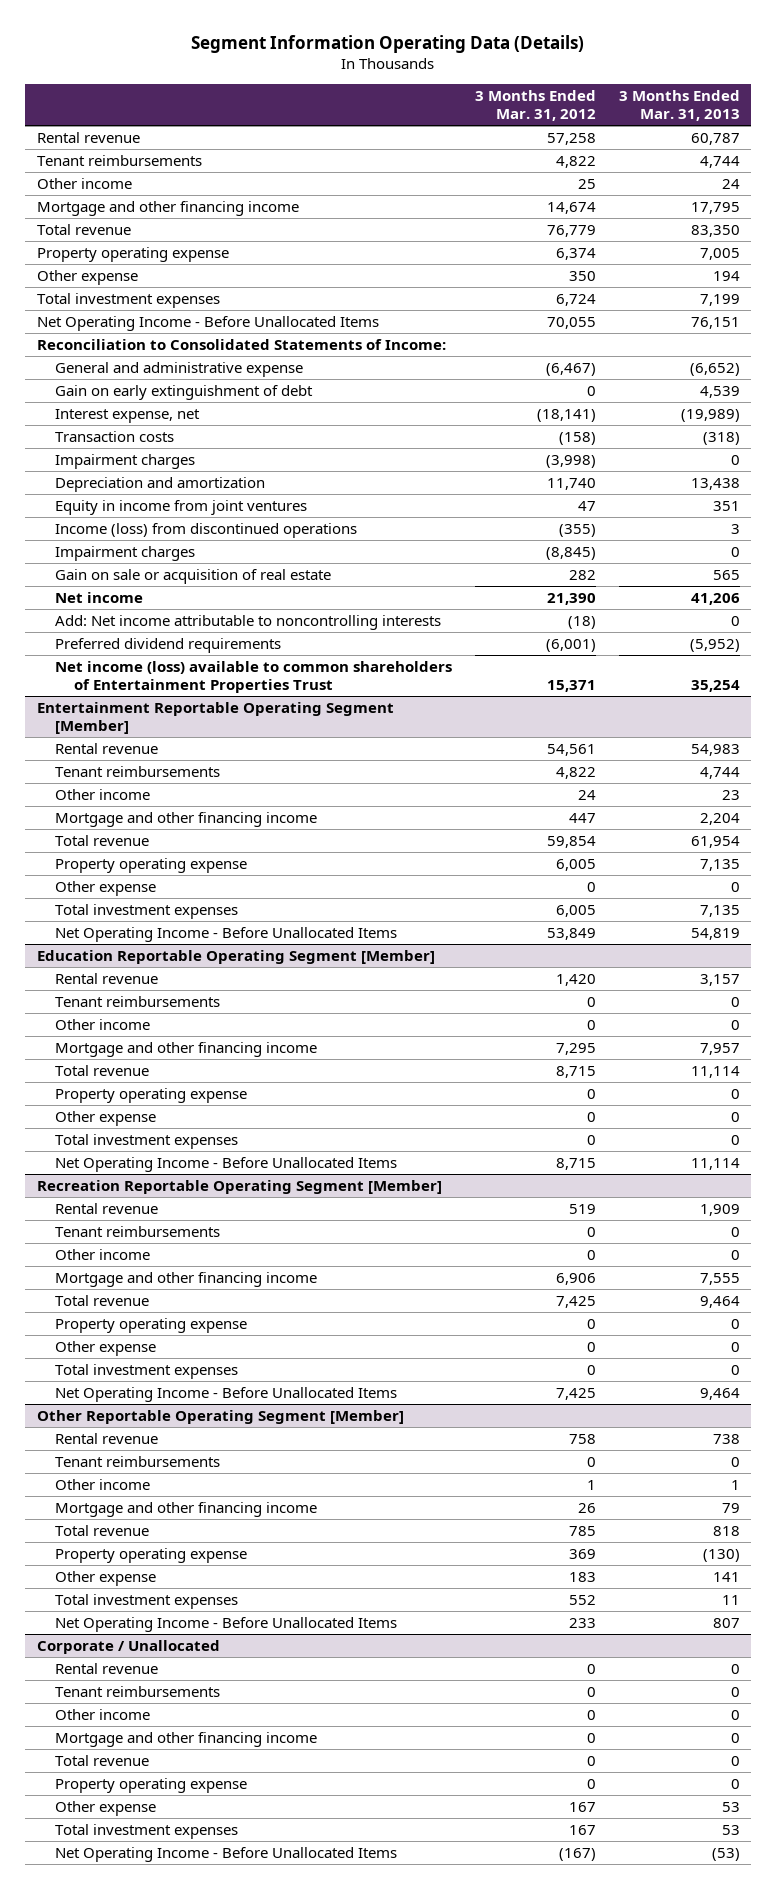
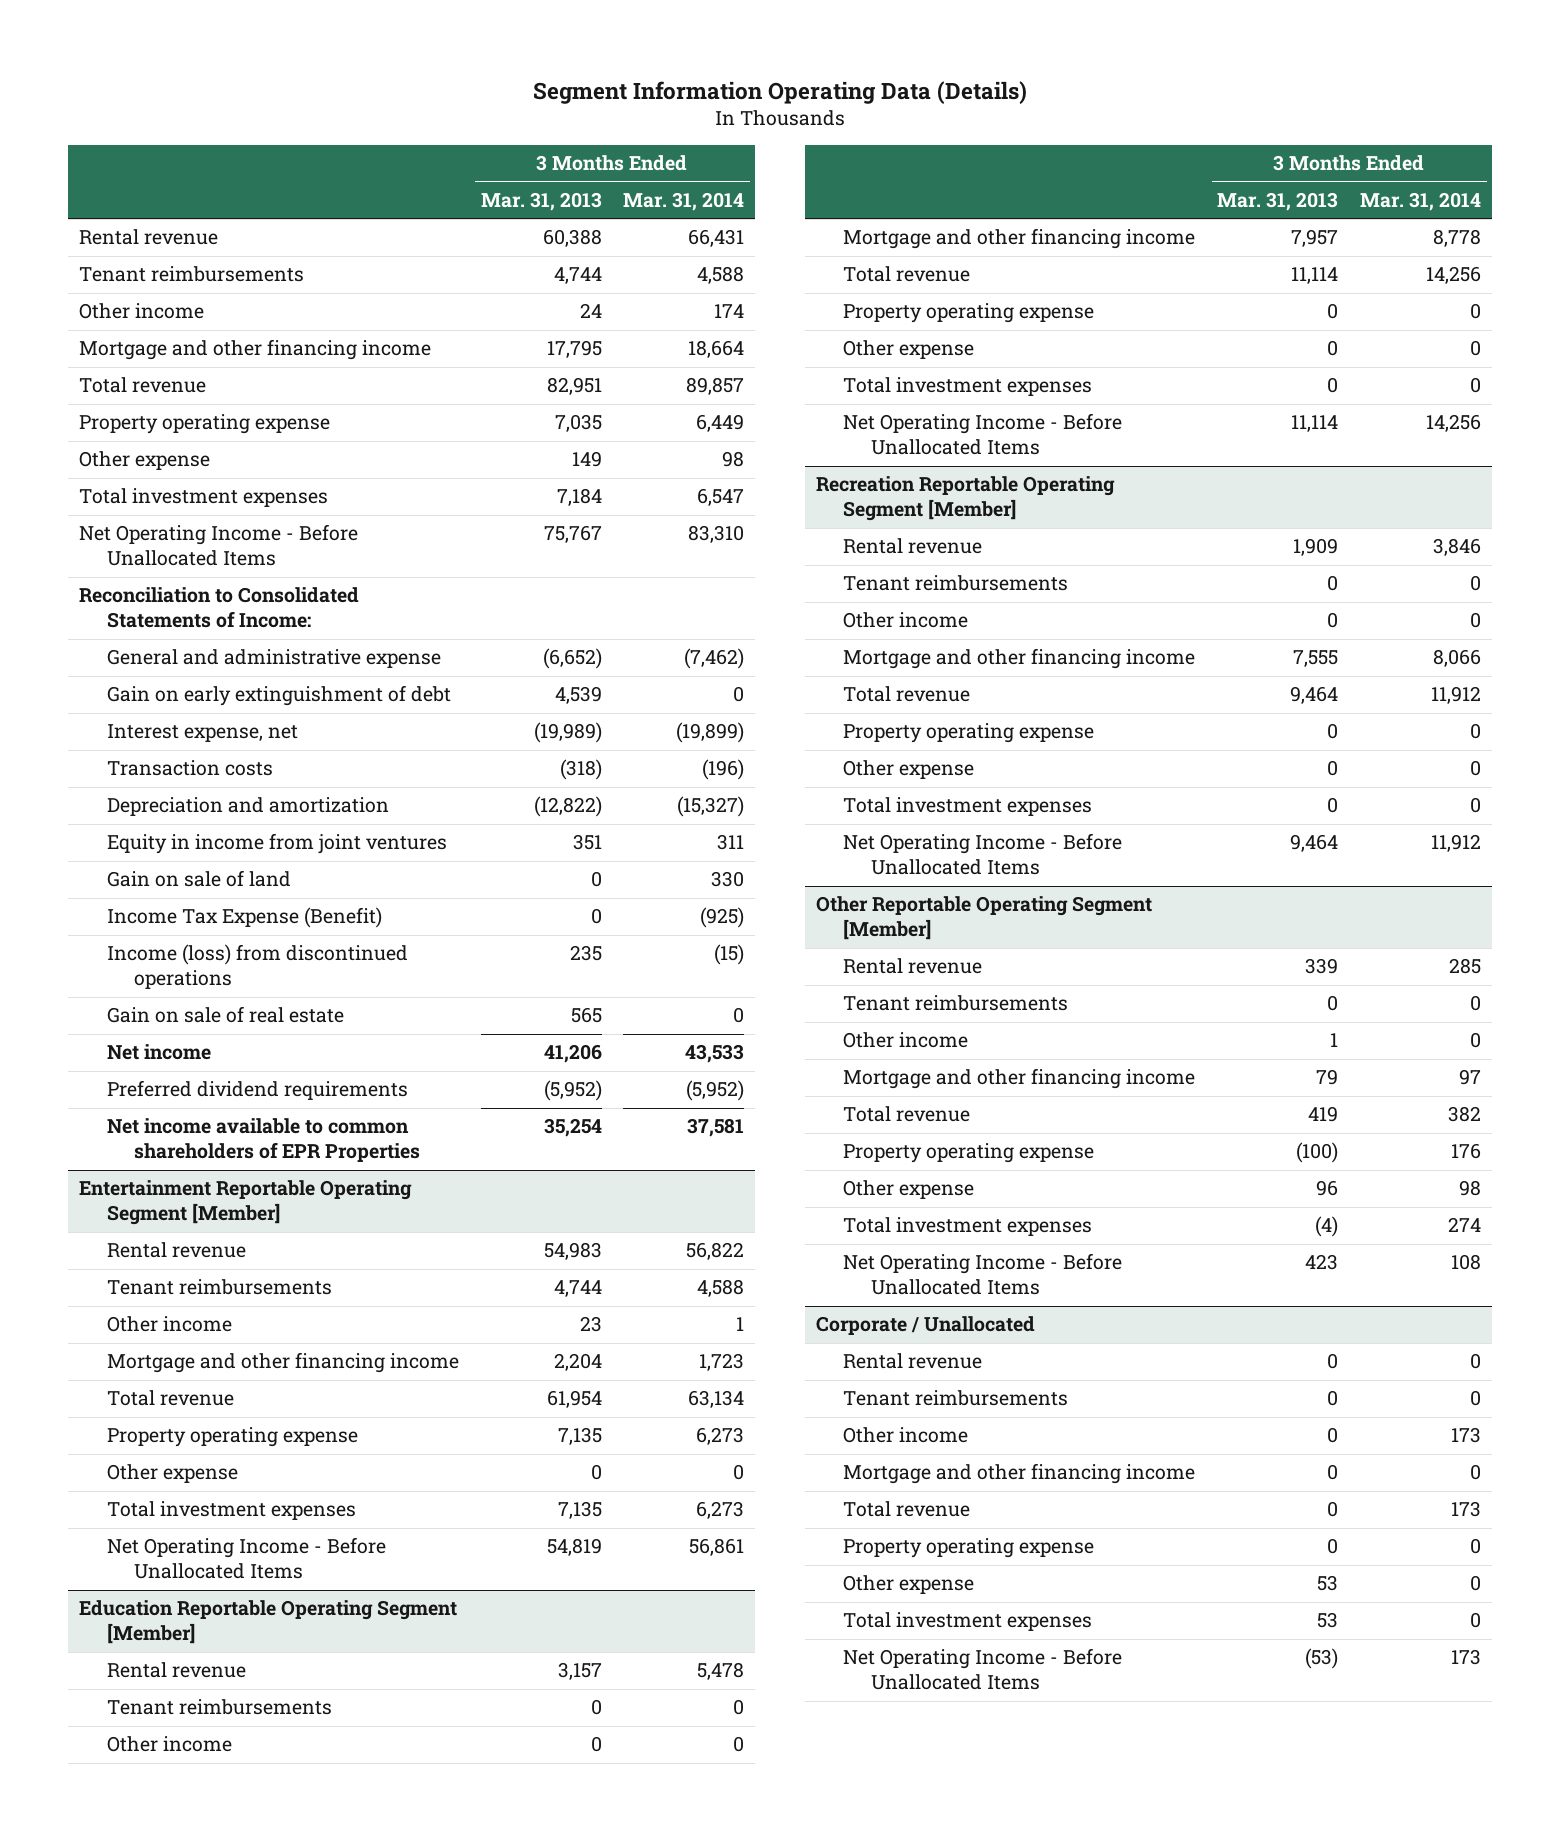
- | 3 Months Ended Mar. 31, 2012 | 3 Months Ended Mar. 31, 2013
+ | 3 Months Ended Mar. 31, 2013 | 3 Months Ended Mar. 31, 2014
- Rental revenue | 57,258 | 60,787
+ Rental revenue | 60,388 | 66,431
- Total revenue | 76,779 | 83,350
- Property operating expense | 6,374 | 7,005
- Other expense | 350 | 194
- Total investment expenses | 6,724 | 7,199
- Net Operating Income - Before Unallocated Items | 70,055 | 76,151
+ Total revenue | 82,951 | 89,857
+ Property operating expense | 7,035 | 6,449
+ Other expense | 149 | 98
+ Total investment expenses | 7,184 | 6,547
+ Net Operating Income - Before Unallocated Items | 75,767 | 83,310
- Impairment charges | (3,998) | 0
- Depreciation and amortization | 11,740 | 13,438
+ Depreciation and amortization | (12,822) | (15,327)
- Income (loss) from discontinued operations | (355) | 3
- Impairment charges | (8,845) | 0
- Gain on sale or acquisition of real estate | 282 | 565
+ Gain on sale of land | 0 | 330
+ Income Tax Expense (Benefit) | 0 | (925)
+ Income (loss) from discontinued operations | 235 | (15)
+ Gain on sale of real estate | 565 | 0
- Add: Net income attributable to noncontrolling interests | (18) | 0
- Net income (loss) available to common shareholders of Entertainment Properties Trust | 15,371 | 35,254
+ Net income available to common shareholders of EPR Properties | 35,254 | 37,581
@ Other Reportable Operating Segment [Member]
- Rental revenue | 758 | 738
+ Rental revenue | 339 | 285
- Total revenue | 785 | 818
- Property operating expense | 369 | (130)
- Other expense | 183 | 141
- Total investment expenses | 552 | 11
- Net Operating Income - Before Unallocated Items | 233 | 807
+ Total revenue | 419 | 382
+ Property operating expense | (100) | 176
+ Other expense | 96 | 98
+ Total investment expenses | (4) | 274
+ Net Operating Income - Before Unallocated Items | 423 | 108

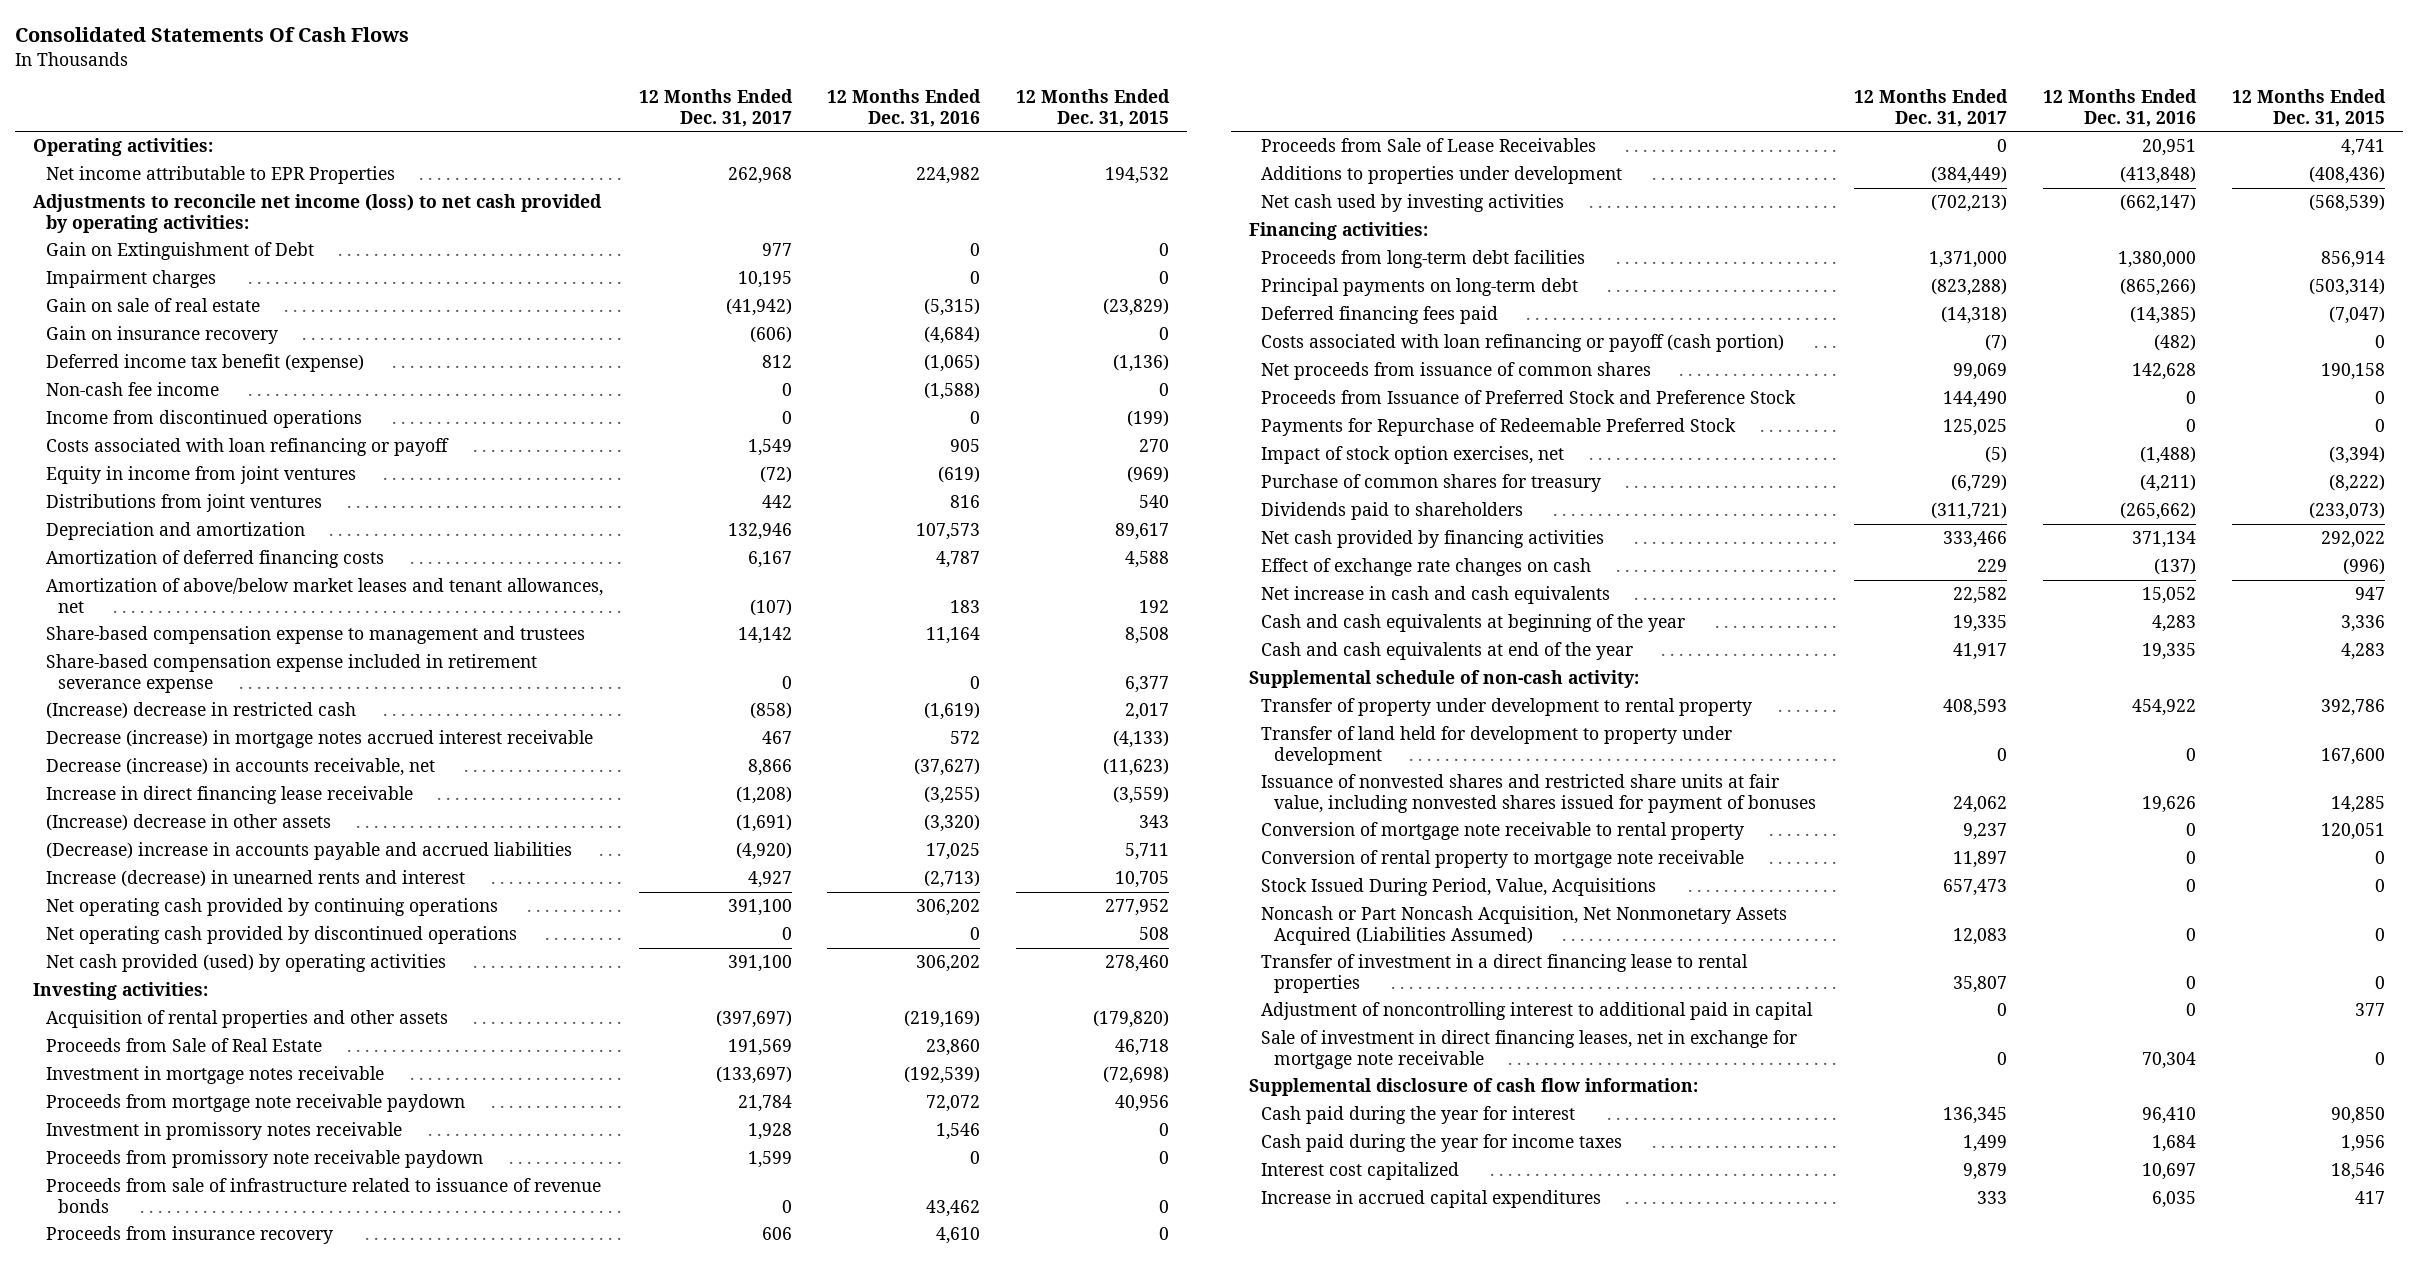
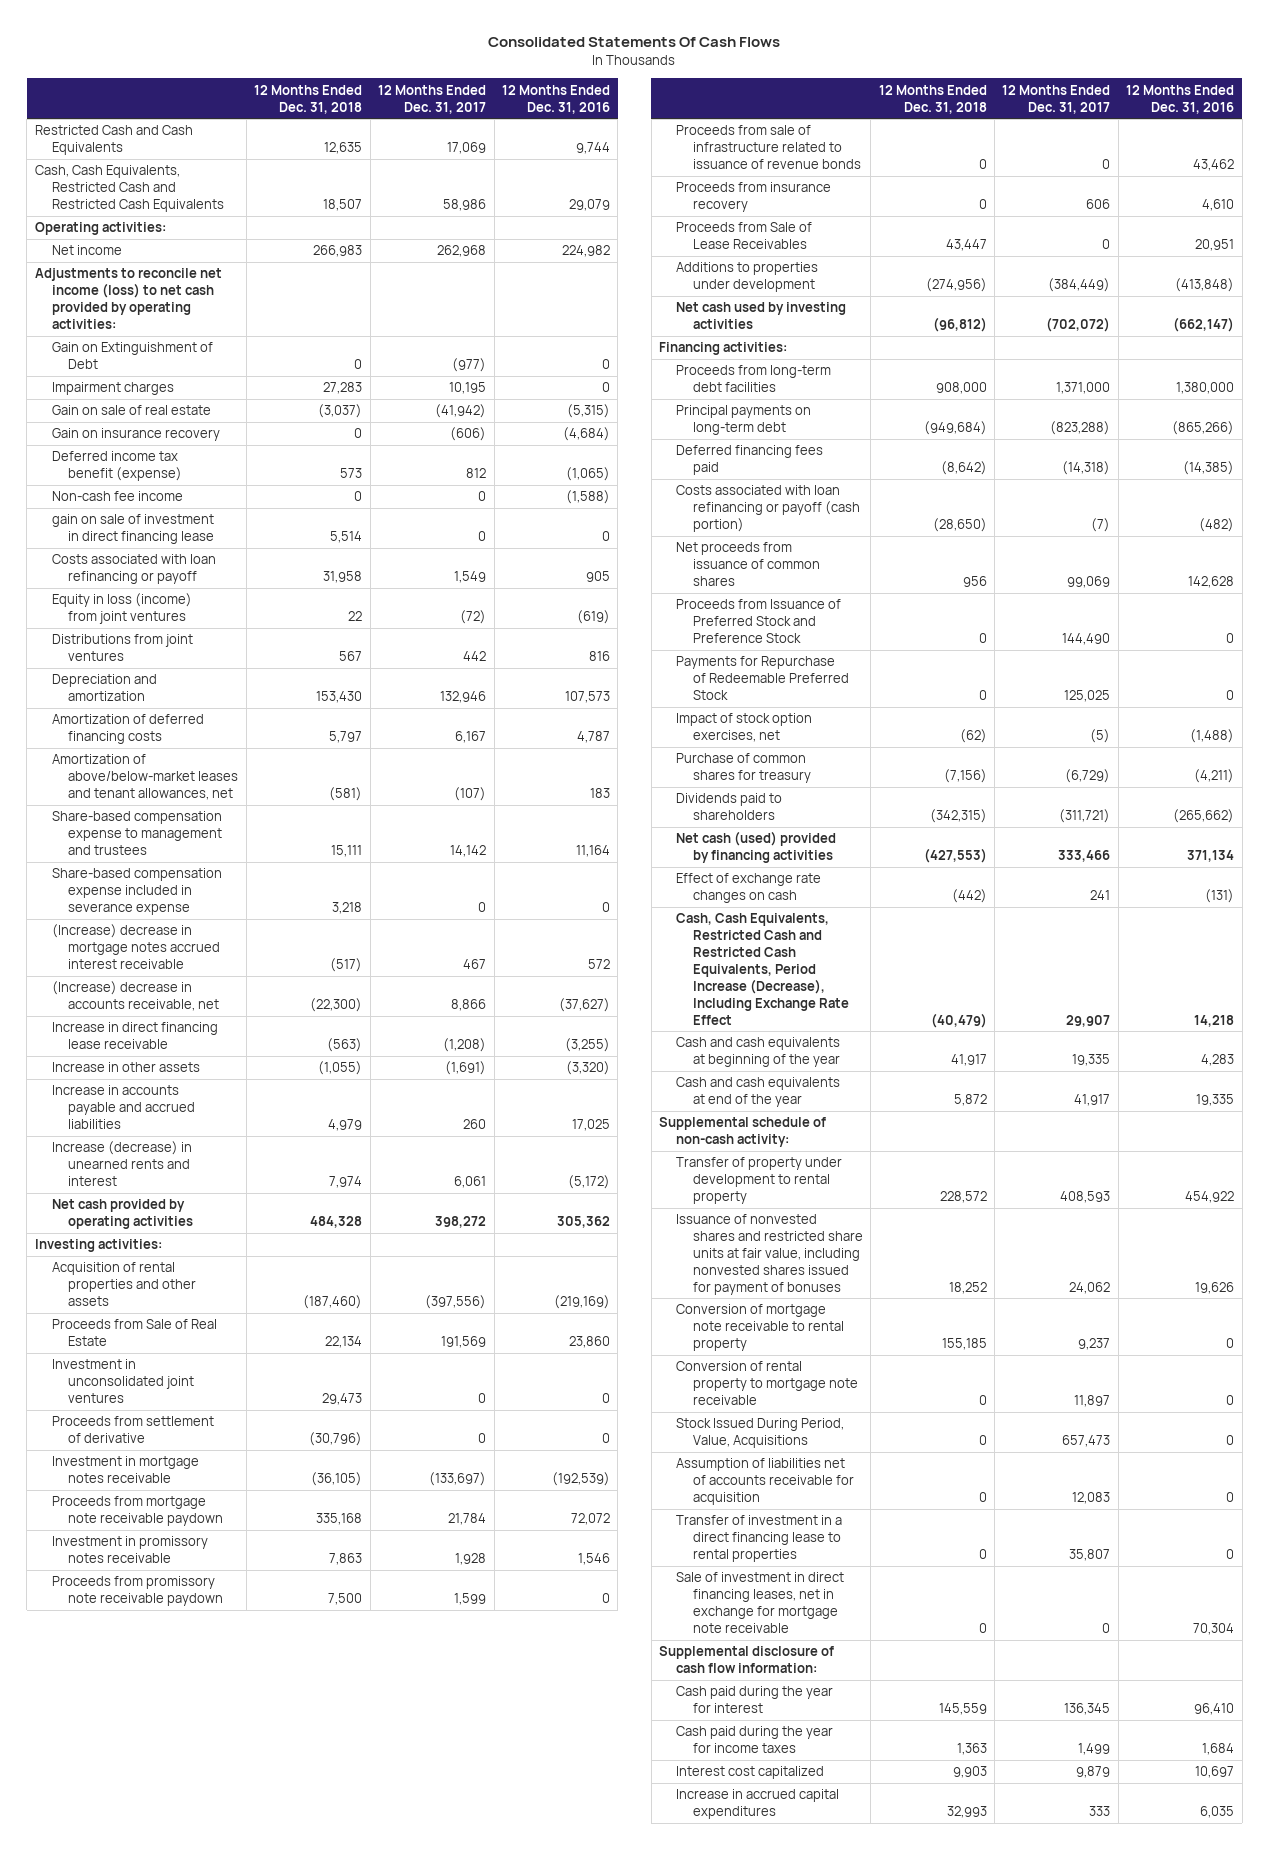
- | 12 Months Ended Dec. 31, 2017 | 12 Months Ended Dec. 31, 2016 | 12 Months Ended Dec. 31, 2015
+ | 12 Months Ended Dec. 31, 2018 | 12 Months Ended Dec. 31, 2017 | 12 Months Ended Dec. 31, 2016
+ Restricted Cash and Cash Equivalents | 12,635 | 17,069 | 9,744
+ Cash, Cash Equivalents, Restricted Cash and Restricted Cash Equivalents | 18,507 | 58,986 | 29,079
- Net income attributable to EPR Properties | 262,968 | 224,982 | 194,532
+ Net income | 266,983 | 262,968 | 224,982
- Gain on Extinguishment of Debt | 977 | 0 | 0
+ Gain on Extinguishment of Debt | 0 | (977) | 0
- Income from discontinued operations | 0 | 0 | (199)
+ gain on sale of investment in direct financing lease | 5,514 | 0 | 0
- Equity in income from joint ventures | (72) | (619) | (969)
+ Equity in loss (income) from joint ventures | 22 | (72) | (619)
- Amortization of above/below market leases and tenant allowances, net | (107) | 183 | 192
+ Amortization of above/below-market leases and tenant allowances, net | (581) | (107) | 183
- Share-based compensation expense included in retirement severance expense | 0 | 0 | 6,377
- (Increase) decrease in restricted cash | (858) | (1,619) | 2,017
- Decrease (increase) in mortgage notes accrued interest receivable | 467 | 572 | (4,133)
- Decrease (increase) in accounts receivable, net | 8,866 | (37,627) | (11,623)
+ Share-based compensation expense included in severance expense | 3,218 | 0 | 0
+ (Increase) decrease in mortgage notes accrued interest receivable | (517) | 467 | 572
+ (Increase) decrease in accounts receivable, net | (22,300) | 8,866 | (37,627)
- (Increase) decrease in other assets | (1,691) | (3,320) | 343
- (Decrease) increase in accounts payable and accrued liabilities | (4,920) | 17,025 | 5,711
- Increase (decrease) in unearned rents and interest | 4,927 | (2,713) | 10,705
- Net operating cash provided by continuing operations | 391,100 | 306,202 | 277,952
- Net operating cash provided by discontinued operations | 0 | 0 | 508
- Net cash provided (used) by operating activities | 391,100 | 306,202 | 278,460
+ Increase in other assets | (1,055) | (1,691) | (3,320)
+ Increase in accounts payable and accrued liabilities | 4,979 | 260 | 17,025
+ Increase (decrease) in unearned rents and interest | 7,974 | 6,061 | (5,172)
+ Net cash provided by operating activities | 484,328 | 398,272 | 305,362
- Acquisition of rental properties and other assets | (397,697) | (219,169) | (179,820)
+ Acquisition of rental properties and other assets | (187,460) | (397,556) | (219,169)
+ Investment in unconsolidated joint ventures | 29,473 | 0 | 0
+ Proceeds from settlement of derivative | (30,796) | 0 | 0
- Net cash used by investing activities | (702,213) | (662,147) | (568,539)
+ Net cash used by investing activities | (96,812) | (702,072) | (662,147)
- Net cash provided by financing activities | 333,466 | 371,134 | 292,022
- Effect of exchange rate changes on cash | 229 | (137) | (996)
- Net increase in cash and cash equivalents | 22,582 | 15,052 | 947
+ Net cash (used) provided by financing activities | (427,553) | 333,466 | 371,134
+ Effect of exchange rate changes on cash | (442) | 241 | (131)
+ Cash, Cash Equivalents, Restricted Cash and Restricted Cash Equivalents, Period Increase (Decrease), Including Exchange Rate Effect | (40,479) | 29,907 | 14,218
- Transfer of land held for development to property under development | 0 | 0 | 167,600
- Noncash or Part Noncash Acquisition, Net Nonmonetary Assets Acquired (Liabilities Assumed) | 12,083 | 0 | 0
+ Assumption of liabilities net of accounts receivable for acquisition | 0 | 12,083 | 0
- Adjustment of noncontrolling interest to additional paid in capital | 0 | 0 | 377

